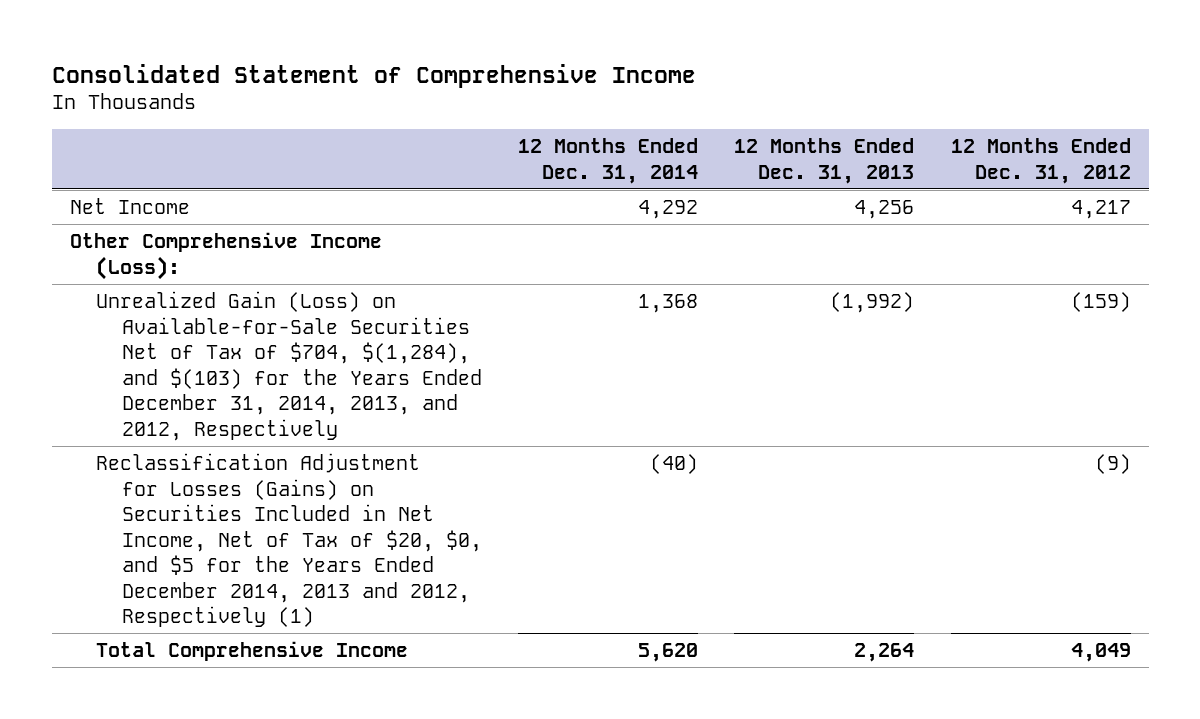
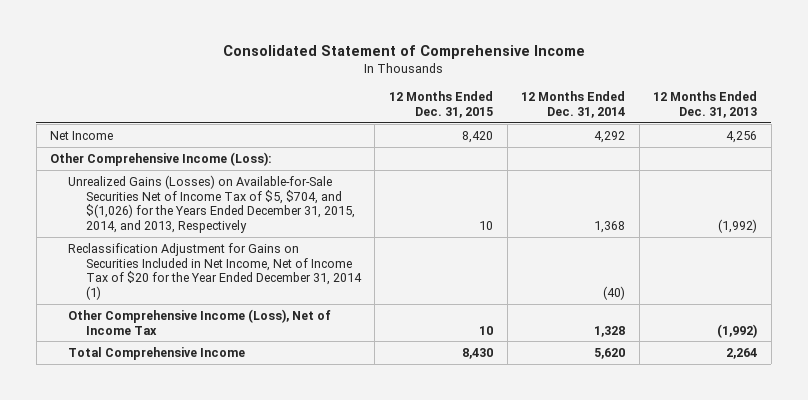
- | 12 Months Ended Dec. 31, 2014 | 12 Months Ended Dec. 31, 2013 | 12 Months Ended Dec. 31, 2012
+ | 12 Months Ended Dec. 31, 2015 | 12 Months Ended Dec. 31, 2014 | 12 Months Ended Dec. 31, 2013
- Unrealized Gain (Loss) on Available-for-Sale Securities Net of Tax of $704, $(1,284), and $(103) for the Years Ended December 31, 2014, 2013, and 2012, Respectively | 1,368 | (1,992) | (159)
- Reclassification Adjustment for Losses (Gains) on Securities Included in Net Income, Net of Tax of $20, $0, and $5 for the Years Ended December 2014, 2013 and 2012, Respectively (1) | (40) | | (9)
+ Unrealized Gains (Losses) on Available-for-Sale Securities Net of Income Tax of $5, $704, and $(1,026) for the Years Ended December 31, 2015, 2014, and 2013, Respectively | 10 | 1,368 | (1,992)
+ Reclassification Adjustment for Gains on Securities Included in Net Income, Net of Income Tax of $20 for the Year Ended December 31, 2014 (1) | | (40) |
+ Other Comprehensive Income (Loss), Net of Income Tax | 10 | 1,328 | (1,992)

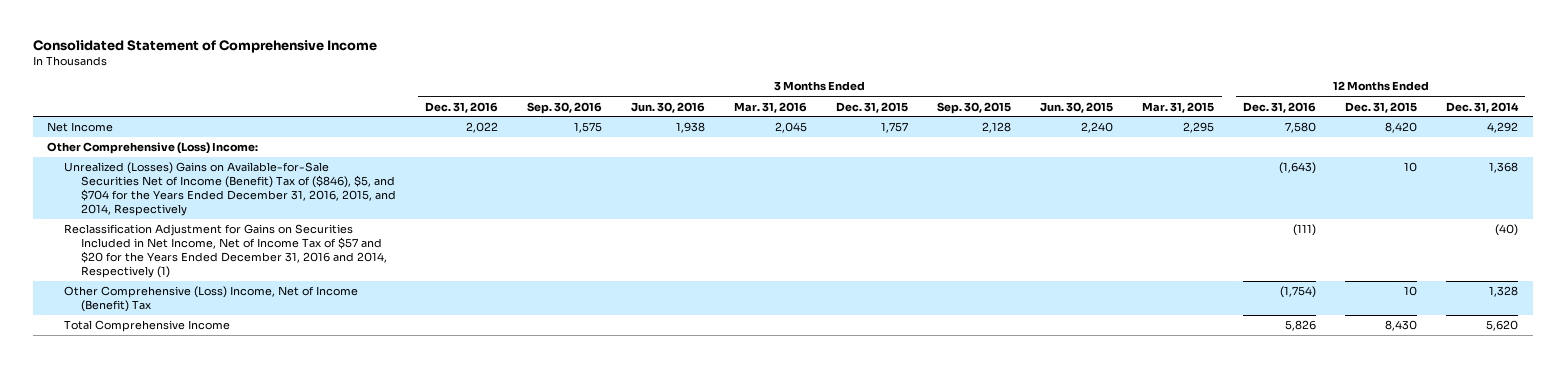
- | 12 Months Ended Dec. 31, 2015 | 12 Months Ended Dec. 31, 2014 | 12 Months Ended Dec. 31, 2013
+ | 3 Months Ended Dec. 31, 2016 | 3 Months Ended Sep. 30, 2016 | 3 Months Ended Jun. 30, 2016 | 3 Months Ended Mar. 31, 2016 | 3 Months Ended Dec. 31, 2015 | 3 Months Ended Sep. 30, 2015 | 3 Months Ended Jun. 30, 2015 | 3 Months Ended Mar. 31, 2015 | 12 Months Ended Dec. 31, 2016 | 12 Months Ended Dec. 31, 2015 | 12 Months Ended Dec. 31, 2014
- Other Comprehensive Income (Loss):
- Unrealized Gains (Losses) on Available-for-Sale Securities Net of Income Tax of $5, $704, and $(1,026) for the Years Ended December 31, 2015, 2014, and 2013, Respectively | 10 | 1,368 | (1,992)
- Reclassification Adjustment for Gains on Securities Included in Net Income, Net of Income Tax of $20 for the Year Ended December 31, 2014 (1) | | (40) |
- Other Comprehensive Income (Loss), Net of Income Tax | 10 | 1,328 | (1,992)
+ Other Comprehensive (Loss) Income:
+ Unrealized (Losses) Gains on Available-for-Sale Securities Net of Income (Benefit) Tax of ($846), $5, and $704 for the Years Ended December 31, 2016, 2015, and 2014, Respectively | | | | | | | | | (1,643) | 10 | 1,368
+ Reclassification Adjustment for Gains on Securities Included in Net Income, Net of Income Tax of $57 and $20 for the Years Ended December 31, 2016 and 2014, Respectively (1) | | | | | | | | | (111) | | (40)
+ Other Comprehensive (Loss) Income, Net of Income (Benefit) Tax | | | | | | | | | (1,754) | 10 | 1,328

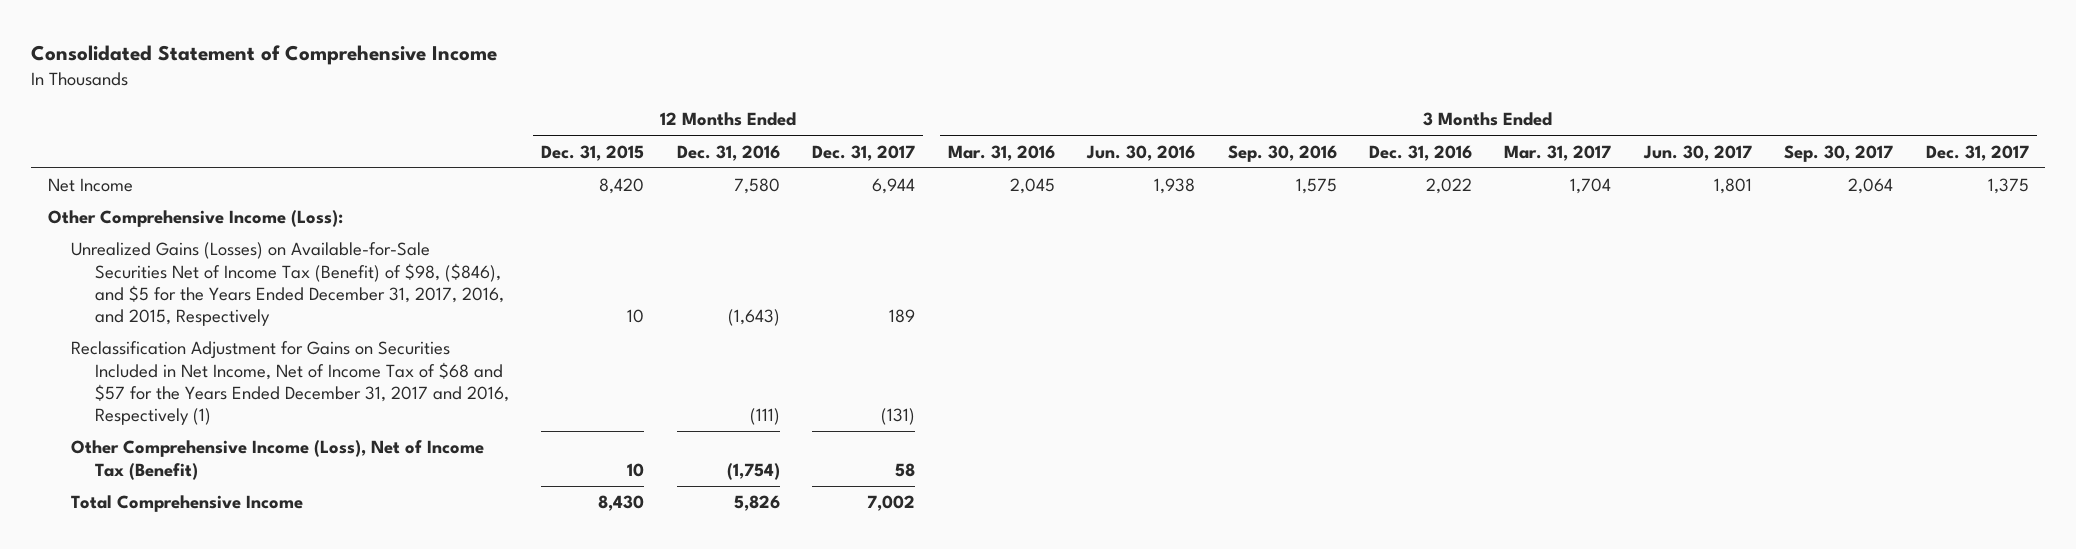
- | 3 Months Ended Dec. 31, 2016 | 3 Months Ended Sep. 30, 2016 | 3 Months Ended Jun. 30, 2016 | 3 Months Ended Mar. 31, 2016 | 3 Months Ended Dec. 31, 2015 | 3 Months Ended Sep. 30, 2015 | 3 Months Ended Jun. 30, 2015 | 3 Months Ended Mar. 31, 2015 | 12 Months Ended Dec. 31, 2016 | 12 Months Ended Dec. 31, 2015 | 12 Months Ended Dec. 31, 2014
+ | 12 Months Ended Dec. 31, 2015 | 12 Months Ended Dec. 31, 2016 | 12 Months Ended Dec. 31, 2017 | 3 Months Ended Mar. 31, 2016 | 3 Months Ended Jun. 30, 2016 | 3 Months Ended Sep. 30, 2016 | 3 Months Ended Dec. 31, 2016 | 3 Months Ended Mar. 31, 2017 | 3 Months Ended Jun. 30, 2017 | 3 Months Ended Sep. 30, 2017 | 3 Months Ended Dec. 31, 2017
- Other Comprehensive (Loss) Income:
- Unrealized (Losses) Gains on Available-for-Sale Securities Net of Income (Benefit) Tax of ($846), $5, and $704 for the Years Ended December 31, 2016, 2015, and 2014, Respectively | | | | | | | | | (1,643) | 10 | 1,368
- Reclassification Adjustment for Gains on Securities Included in Net Income, Net of Income Tax of $57 and $20 for the Years Ended December 31, 2016 and 2014, Respectively (1) | | | | | | | | | (111) | | (40)
- Other Comprehensive (Loss) Income, Net of Income (Benefit) Tax | | | | | | | | | (1,754) | 10 | 1,328
+ Other Comprehensive Income (Loss):
+ Unrealized Gains (Losses) on Available-for-Sale Securities Net of Income Tax (Benefit) of $98, ($846), and $5 for the Years Ended December 31, 2017, 2016, and 2015, Respectively | 10 | (1,643) | 189 | | | | | | | |
+ Reclassification Adjustment for Gains on Securities Included in Net Income, Net of Income Tax of $68 and $57 for the Years Ended December 31, 2017 and 2016, Respectively (1) | | (111) | (131) | | | | | | | |
+ Other Comprehensive Income (Loss), Net of Income Tax (Benefit) | 10 | (1,754) | 58 | | | | | | | |

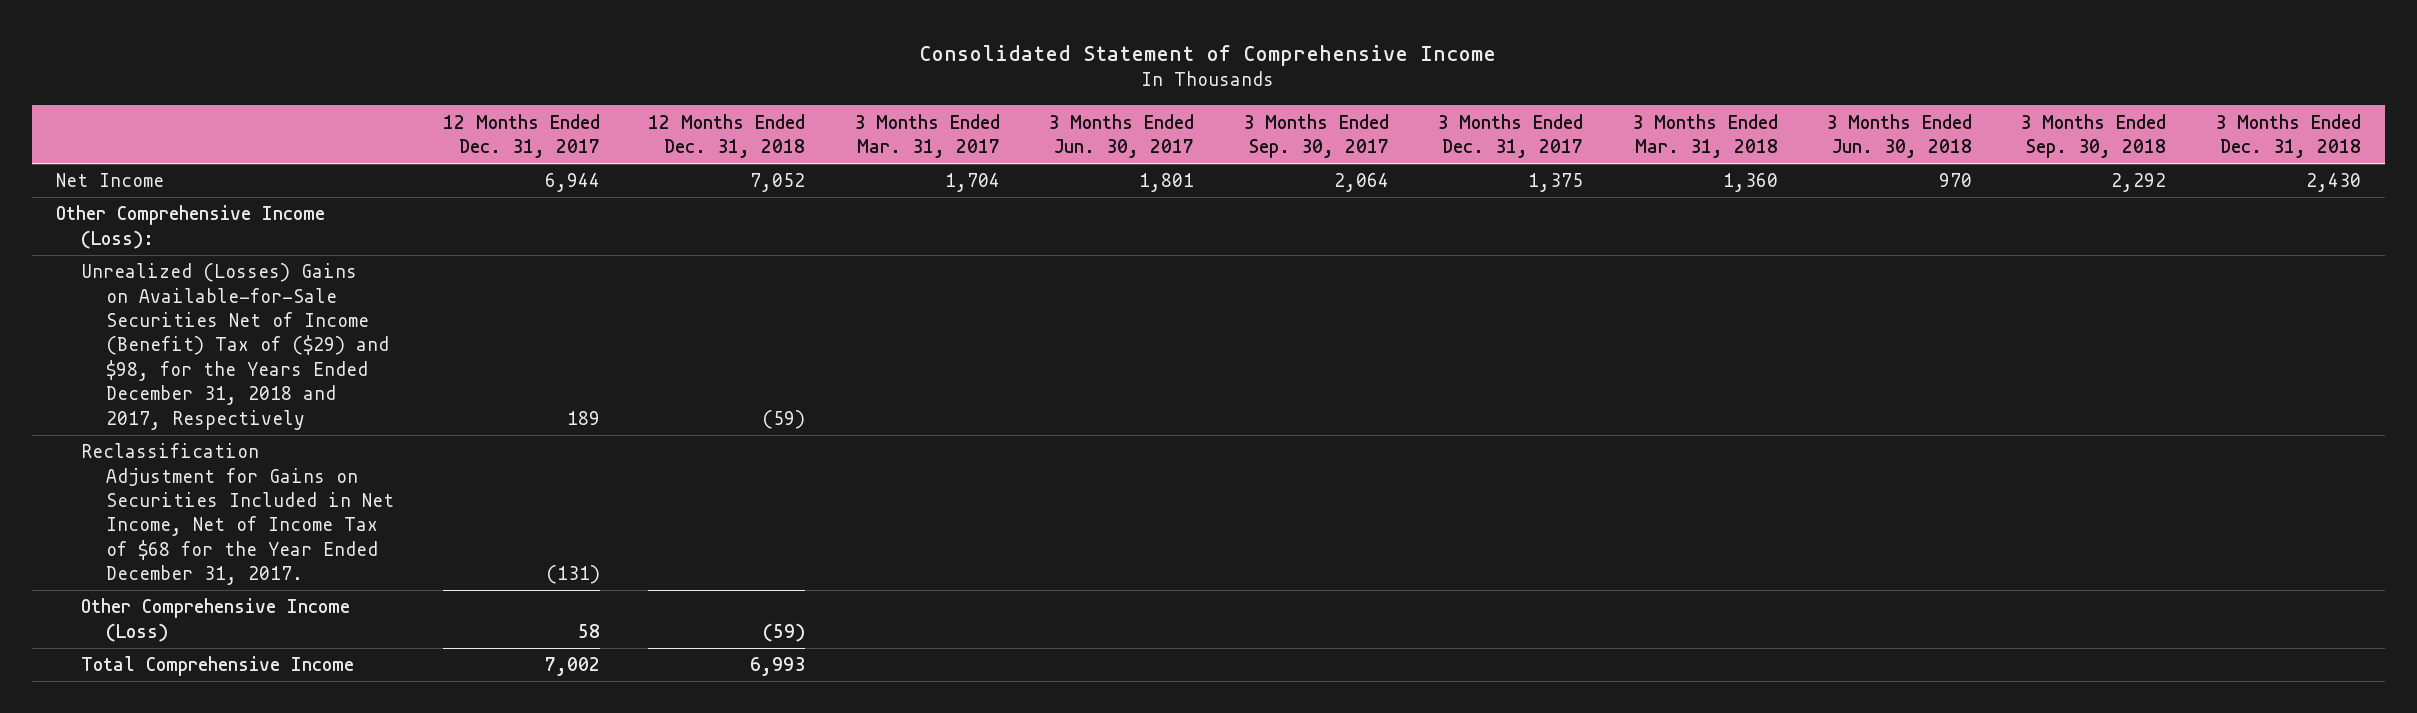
- | 12 Months Ended Dec. 31, 2015 | 12 Months Ended Dec. 31, 2016 | 12 Months Ended Dec. 31, 2017 | 3 Months Ended Mar. 31, 2016 | 3 Months Ended Jun. 30, 2016 | 3 Months Ended Sep. 30, 2016 | 3 Months Ended Dec. 31, 2016 | 3 Months Ended Mar. 31, 2017 | 3 Months Ended Jun. 30, 2017 | 3 Months Ended Sep. 30, 2017 | 3 Months Ended Dec. 31, 2017
+ | 12 Months Ended Dec. 31, 2017 | 12 Months Ended Dec. 31, 2018 | 3 Months Ended Mar. 31, 2017 | 3 Months Ended Jun. 30, 2017 | 3 Months Ended Sep. 30, 2017 | 3 Months Ended Dec. 31, 2017 | 3 Months Ended Mar. 31, 2018 | 3 Months Ended Jun. 30, 2018 | 3 Months Ended Sep. 30, 2018 | 3 Months Ended Dec. 31, 2018
- Unrealized Gains (Losses) on Available-for-Sale Securities Net of Income Tax (Benefit) of $98, ($846), and $5 for the Years Ended December 31, 2017, 2016, and 2015, Respectively | 10 | (1,643) | 189 | | | | | | | |
- Reclassification Adjustment for Gains on Securities Included in Net Income, Net of Income Tax of $68 and $57 for the Years Ended December 31, 2017 and 2016, Respectively (1) | | (111) | (131) | | | | | | | |
- Other Comprehensive Income (Loss), Net of Income Tax (Benefit) | 10 | (1,754) | 58 | | | | | | | |
+ Unrealized (Losses) Gains on Available-for-Sale Securities Net of Income (Benefit) Tax of ($29) and $98, for the Years Ended December 31, 2018 and 2017, Respectively | 189 | (59) | | | | | | | |
+ Reclassification Adjustment for Gains on Securities Included in Net Income, Net of Income Tax of $68 for the Year Ended December 31, 2017. | (131) | | | | | | | | |
+ Other Comprehensive Income (Loss) | 58 | (59) | | | | | | | |

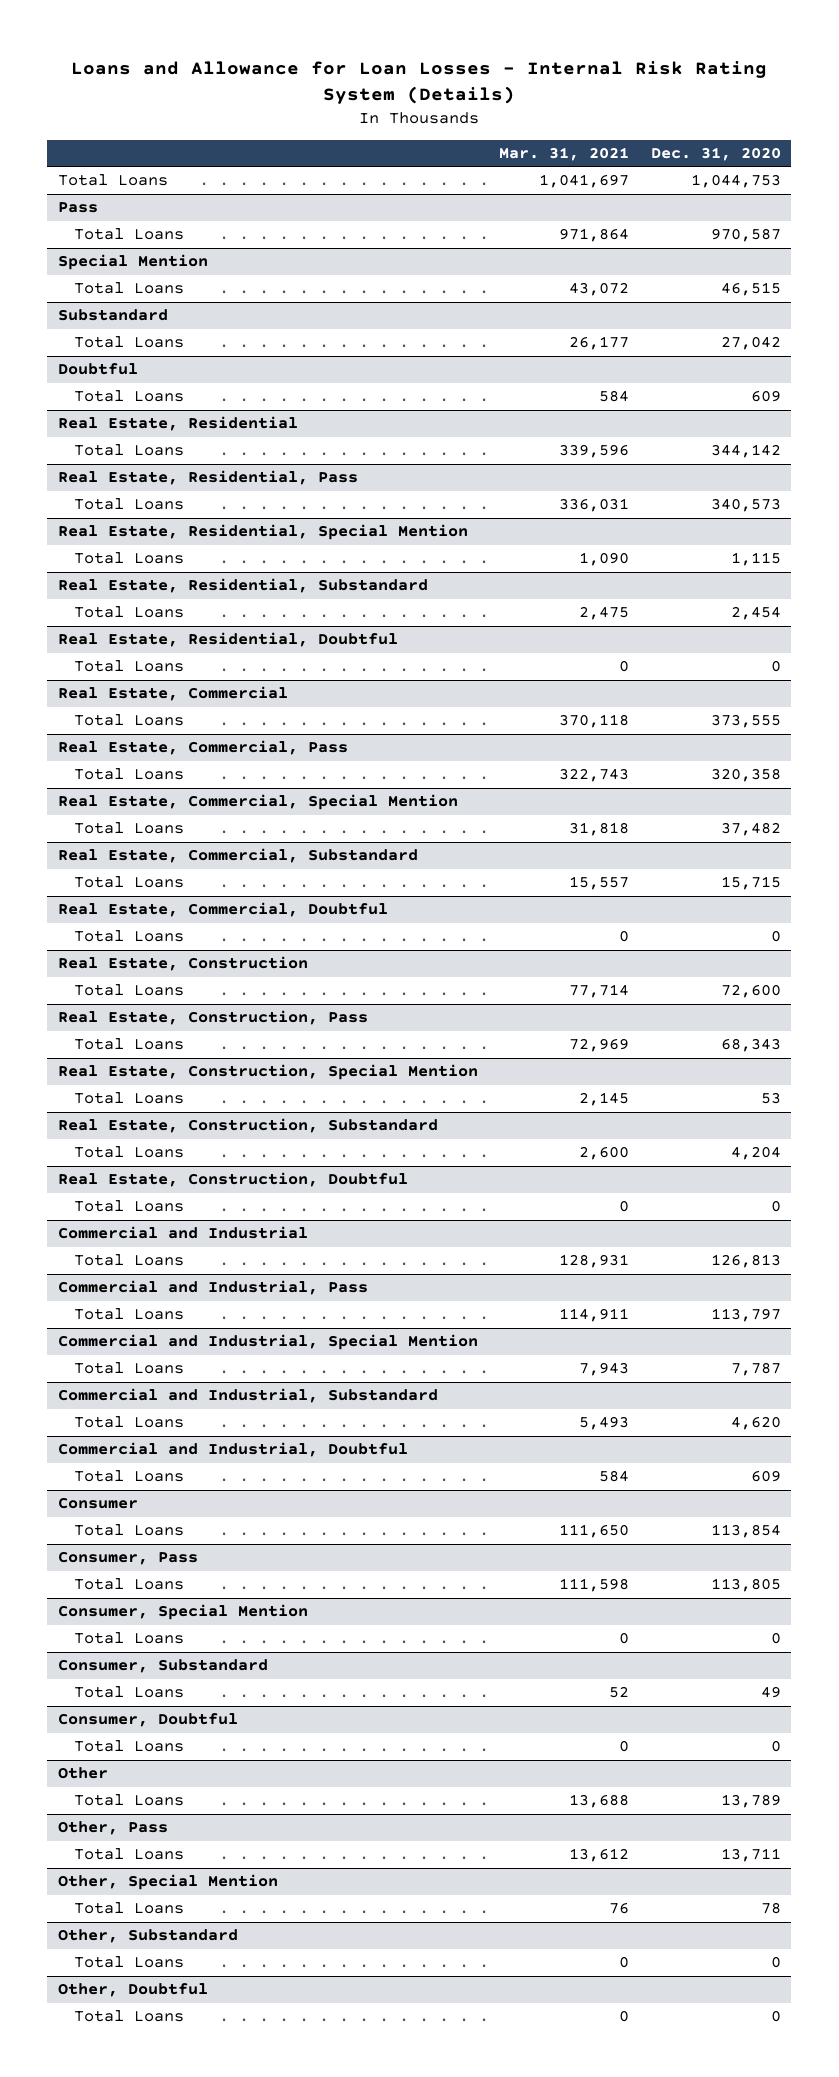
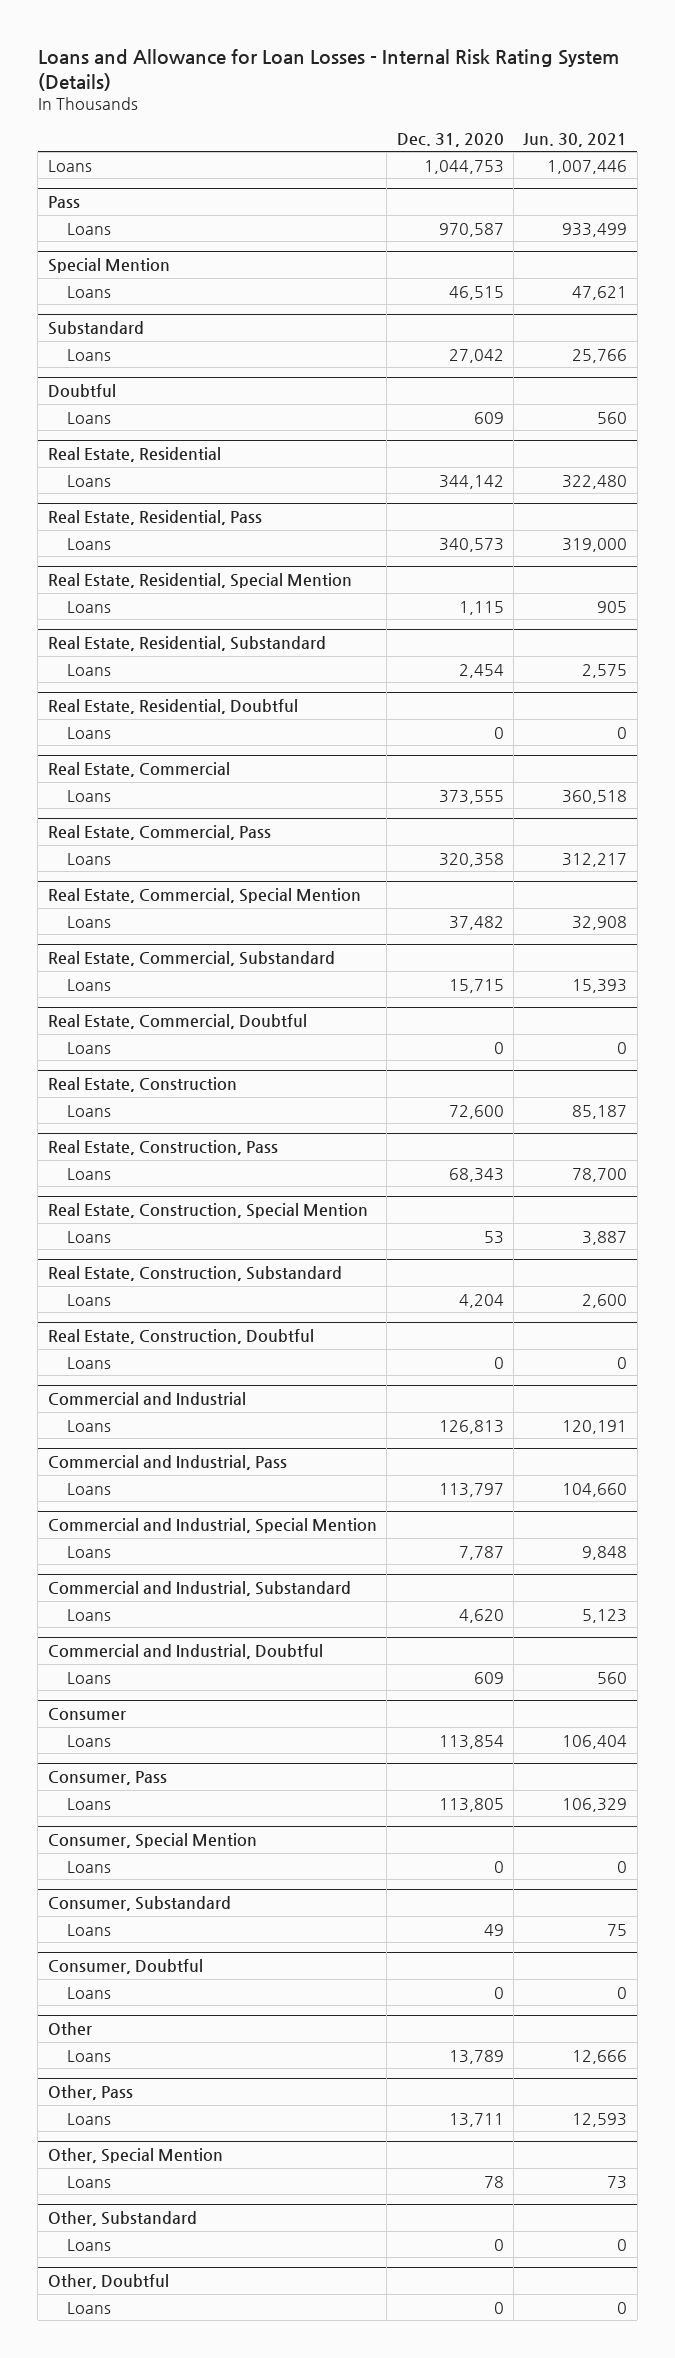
- | Mar. 31, 2021 | Dec. 31, 2020
+ | Dec. 31, 2020 | Jun. 30, 2021
- Total Loans | 1,041,697 | 1,044,753
+ Loans | 1,044,753 | 1,007,446
@ Pass
- Total Loans | 971,864 | 970,587
+ Loans | 970,587 | 933,499
@ Special Mention
- Total Loans | 43,072 | 46,515
+ Loans | 46,515 | 47,621
@ Substandard
- Total Loans | 26,177 | 27,042
+ Loans | 27,042 | 25,766
@ Doubtful
- Total Loans | 584 | 609
+ Loans | 609 | 560
@ Real Estate, Residential
- Total Loans | 339,596 | 344,142
+ Loans | 344,142 | 322,480
@ Real Estate, Residential, Pass
- Total Loans | 336,031 | 340,573
+ Loans | 340,573 | 319,000
@ Real Estate, Residential, Special Mention
- Total Loans | 1,090 | 1,115
+ Loans | 1,115 | 905
@ Real Estate, Residential, Substandard
- Total Loans | 2,475 | 2,454
+ Loans | 2,454 | 2,575
@ Real Estate, Residential, Doubtful
- Total Loans | 0 | 0
+ Loans | 0 | 0
@ Real Estate, Commercial
- Total Loans | 370,118 | 373,555
+ Loans | 373,555 | 360,518
@ Real Estate, Commercial, Pass
- Total Loans | 322,743 | 320,358
+ Loans | 320,358 | 312,217
@ Real Estate, Commercial, Special Mention
- Total Loans | 31,818 | 37,482
+ Loans | 37,482 | 32,908
@ Real Estate, Commercial, Substandard
- Total Loans | 15,557 | 15,715
+ Loans | 15,715 | 15,393
@ Real Estate, Commercial, Doubtful
- Total Loans | 0 | 0
+ Loans | 0 | 0
@ Real Estate, Construction
- Total Loans | 77,714 | 72,600
+ Loans | 72,600 | 85,187
@ Real Estate, Construction, Pass
- Total Loans | 72,969 | 68,343
+ Loans | 68,343 | 78,700
@ Real Estate, Construction, Special Mention
- Total Loans | 2,145 | 53
+ Loans | 53 | 3,887
@ Real Estate, Construction, Substandard
- Total Loans | 2,600 | 4,204
+ Loans | 4,204 | 2,600
@ Real Estate, Construction, Doubtful
- Total Loans | 0 | 0
+ Loans | 0 | 0
@ Commercial and Industrial
- Total Loans | 128,931 | 126,813
+ Loans | 126,813 | 120,191
@ Commercial and Industrial, Pass
- Total Loans | 114,911 | 113,797
+ Loans | 113,797 | 104,660
@ Commercial and Industrial, Special Mention
- Total Loans | 7,943 | 7,787
+ Loans | 7,787 | 9,848
@ Commercial and Industrial, Substandard
- Total Loans | 5,493 | 4,620
+ Loans | 4,620 | 5,123
@ Commercial and Industrial, Doubtful
- Total Loans | 584 | 609
+ Loans | 609 | 560
@ Consumer
- Total Loans | 111,650 | 113,854
+ Loans | 113,854 | 106,404
@ Consumer, Pass
- Total Loans | 111,598 | 113,805
+ Loans | 113,805 | 106,329
@ Consumer, Special Mention
- Total Loans | 0 | 0
+ Loans | 0 | 0
@ Consumer, Substandard
- Total Loans | 52 | 49
+ Loans | 49 | 75
@ Consumer, Doubtful
- Total Loans | 0 | 0
+ Loans | 0 | 0
@ Other
- Total Loans | 13,688 | 13,789
+ Loans | 13,789 | 12,666
@ Other, Pass
- Total Loans | 13,612 | 13,711
+ Loans | 13,711 | 12,593
@ Other, Special Mention
- Total Loans | 76 | 78
+ Loans | 78 | 73
@ Other, Substandard
- Total Loans | 0 | 0
+ Loans | 0 | 0
@ Other, Doubtful
- Total Loans | 0 | 0
+ Loans | 0 | 0

